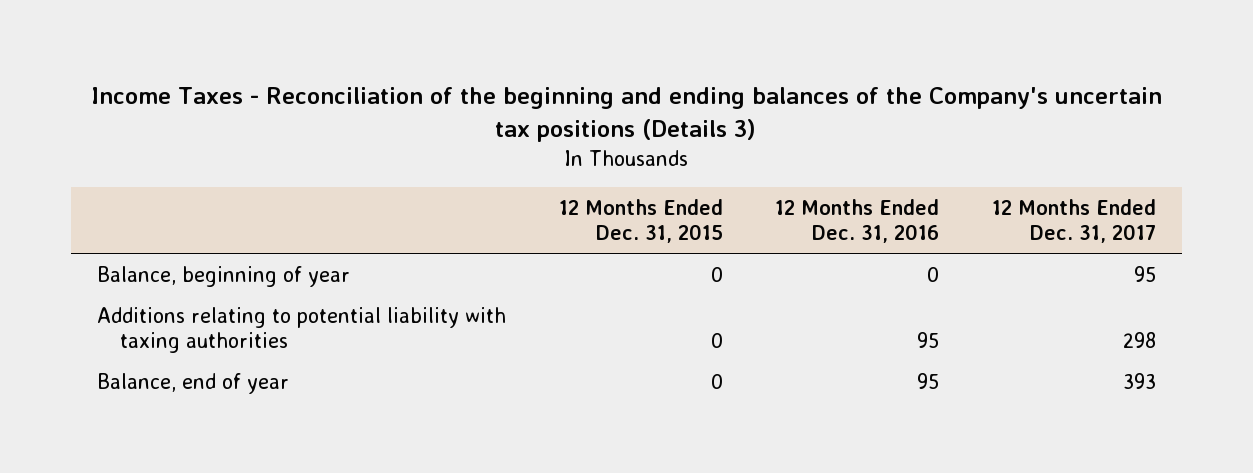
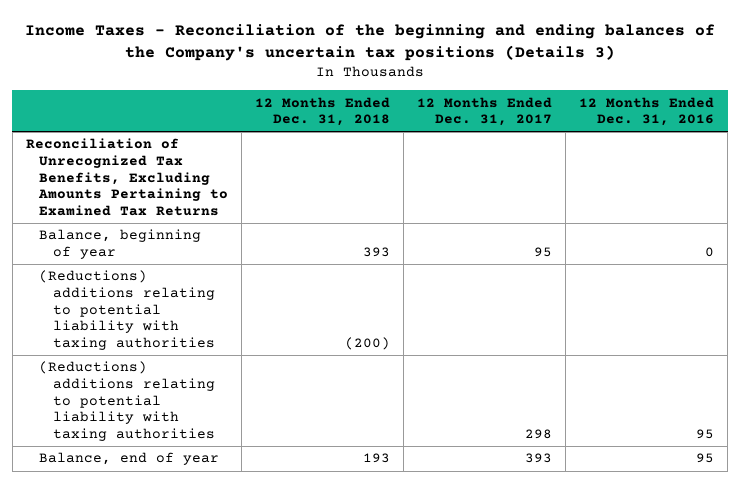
- | 12 Months Ended Dec. 31, 2015 | 12 Months Ended Dec. 31, 2016 | 12 Months Ended Dec. 31, 2017
+ | 12 Months Ended Dec. 31, 2018 | 12 Months Ended Dec. 31, 2017 | 12 Months Ended Dec. 31, 2016
+ Reconciliation of Unrecognized Tax Benefits, Excluding Amounts Pertaining to Examined Tax Returns
- Additions relating to potential liability with taxing authorities | 0 | 95 | 298
+ (Reductions) additions relating to potential liability with taxing authorities | (200) | |
+ (Reductions) additions relating to potential liability with taxing authorities | | 298 | 95

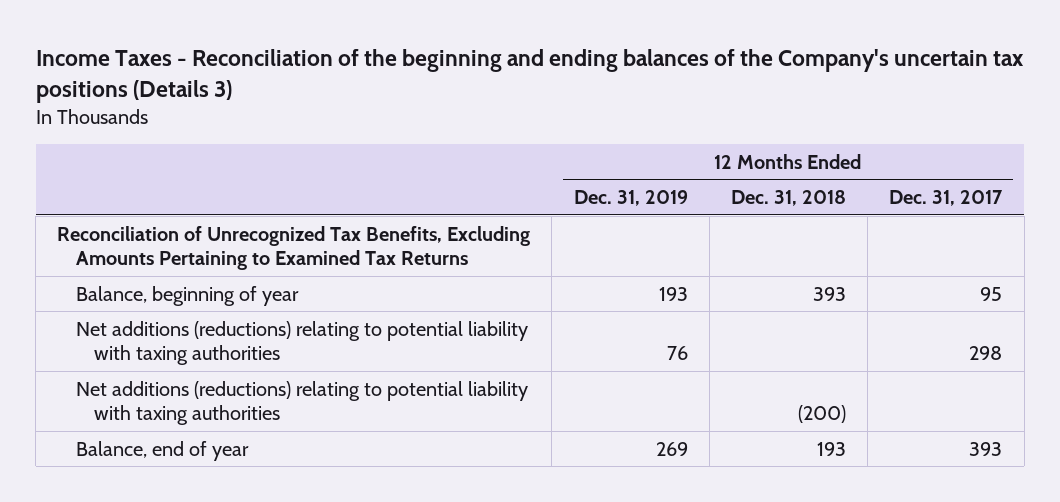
- | 12 Months Ended Dec. 31, 2018 | 12 Months Ended Dec. 31, 2017 | 12 Months Ended Dec. 31, 2016
+ | 12 Months Ended Dec. 31, 2019 | 12 Months Ended Dec. 31, 2018 | 12 Months Ended Dec. 31, 2017
- (Reductions) additions relating to potential liability with taxing authorities | (200) | |
- (Reductions) additions relating to potential liability with taxing authorities | | 298 | 95
+ Net additions (reductions) relating to potential liability with taxing authorities | 76 | | 298
+ Net additions (reductions) relating to potential liability with taxing authorities | | (200) |

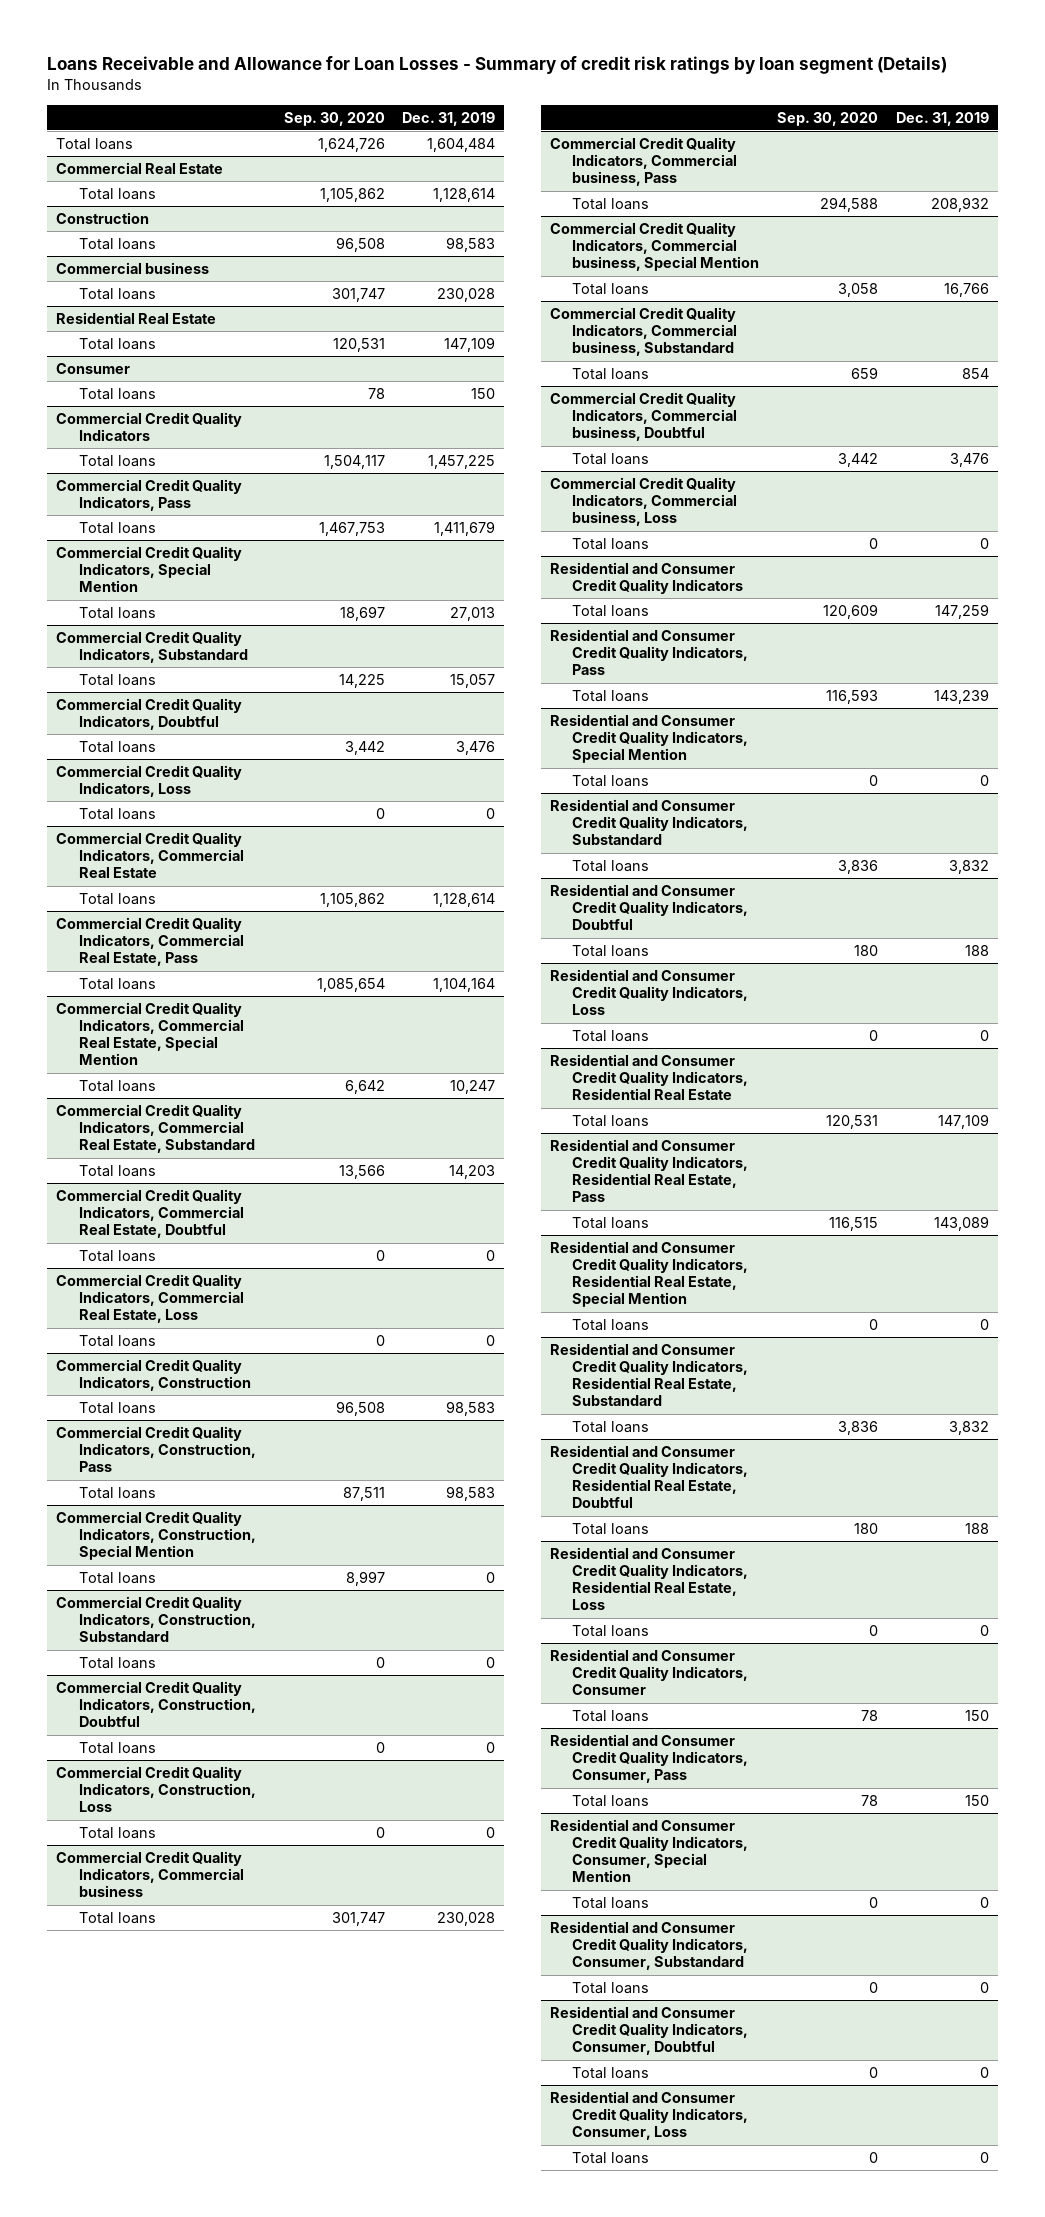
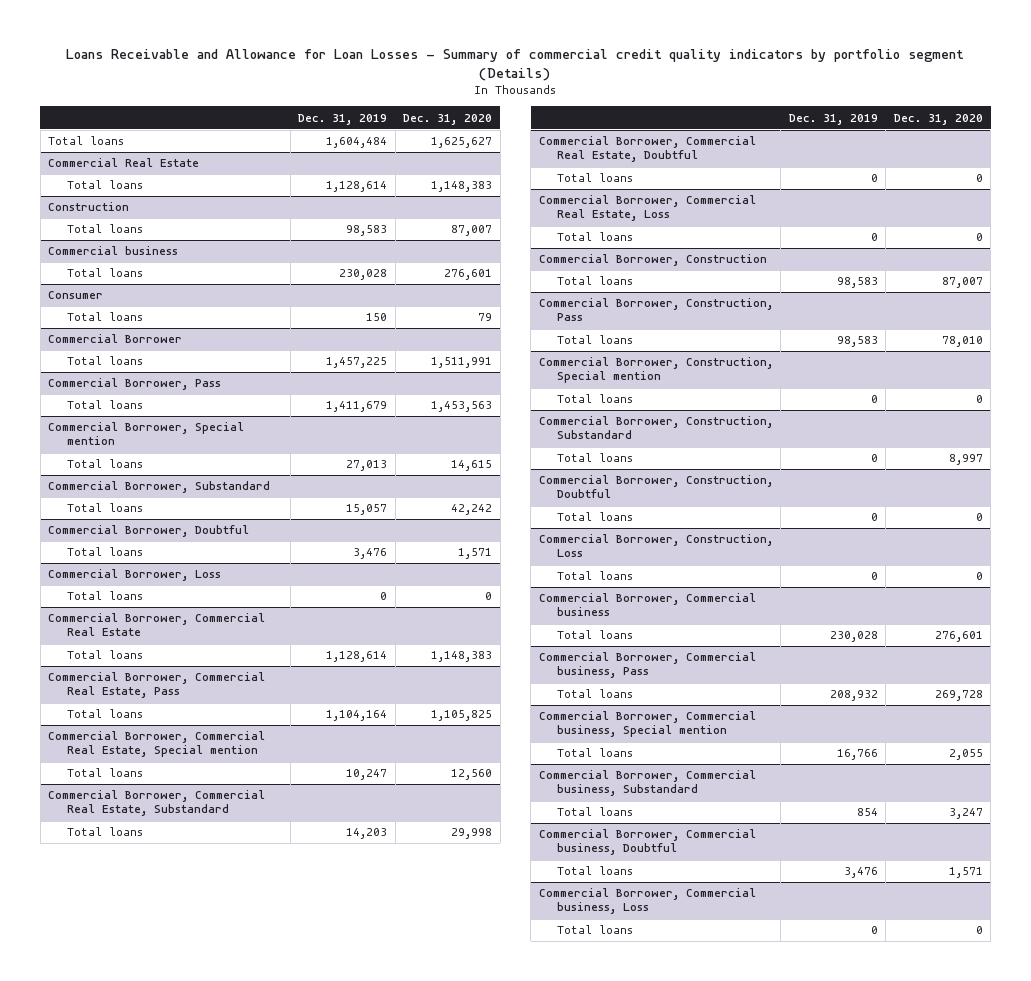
- Loans Receivable and Allowance for Loan Losses - Summary of credit risk ratings by loan segment (Details)
+ Loans Receivable and Allowance for Loan Losses - Summary of commercial credit quality indicators by portfolio segment (Details)
- | Sep. 30, 2020 | Dec. 31, 2019
+ | Dec. 31, 2019 | Dec. 31, 2020
- Residential Real Estate
- Total loans | 120,531 | 147,109
- Commercial Credit Quality Indicators
+ Commercial Borrower
- Commercial Credit Quality Indicators, Pass
+ Commercial Borrower, Pass
- Commercial Credit Quality Indicators, Special Mention
+ Commercial Borrower, Special mention
- Commercial Credit Quality Indicators, Substandard
+ Commercial Borrower, Substandard
- Commercial Credit Quality Indicators, Doubtful
+ Commercial Borrower, Doubtful
- Commercial Credit Quality Indicators, Loss
+ Commercial Borrower, Loss
- Commercial Credit Quality Indicators, Commercial Real Estate
+ Commercial Borrower, Commercial Real Estate
- Commercial Credit Quality Indicators, Commercial Real Estate, Pass
+ Commercial Borrower, Commercial Real Estate, Pass
- Commercial Credit Quality Indicators, Commercial Real Estate, Special Mention
+ Commercial Borrower, Commercial Real Estate, Special mention
- Commercial Credit Quality Indicators, Commercial Real Estate, Substandard
+ Commercial Borrower, Commercial Real Estate, Substandard
- Commercial Credit Quality Indicators, Commercial Real Estate, Doubtful
+ Commercial Borrower, Commercial Real Estate, Doubtful
- Commercial Credit Quality Indicators, Commercial Real Estate, Loss
+ Commercial Borrower, Commercial Real Estate, Loss
- Commercial Credit Quality Indicators, Construction
+ Commercial Borrower, Construction
- Commercial Credit Quality Indicators, Construction, Pass
+ Commercial Borrower, Construction, Pass
- Commercial Credit Quality Indicators, Construction, Special Mention
+ Commercial Borrower, Construction, Special mention
- Commercial Credit Quality Indicators, Construction, Substandard
+ Commercial Borrower, Construction, Substandard
- Commercial Credit Quality Indicators, Construction, Doubtful
+ Commercial Borrower, Construction, Doubtful
- Commercial Credit Quality Indicators, Construction, Loss
+ Commercial Borrower, Construction, Loss
- Commercial Credit Quality Indicators, Commercial business
+ Commercial Borrower, Commercial business
- Commercial Credit Quality Indicators, Commercial business, Pass
+ Commercial Borrower, Commercial business, Pass
- Commercial Credit Quality Indicators, Commercial business, Special Mention
+ Commercial Borrower, Commercial business, Special mention
- Commercial Credit Quality Indicators, Commercial business, Substandard
+ Commercial Borrower, Commercial business, Substandard
- Commercial Credit Quality Indicators, Commercial business, Doubtful
+ Commercial Borrower, Commercial business, Doubtful
- Commercial Credit Quality Indicators, Commercial business, Loss
- Total loans | 0 | 0
- Residential and Consumer Credit Quality Indicators
- Total loans | 120,609 | 147,259
- Residential and Consumer Credit Quality Indicators, Pass
- Total loans | 116,593 | 143,239
- Residential and Consumer Credit Quality Indicators, Special Mention
- Total loans | 0 | 0
- Residential and Consumer Credit Quality Indicators, Substandard
- Total loans | 3,836 | 3,832
- Residential and Consumer Credit Quality Indicators, Doubtful
- Total loans | 180 | 188
- Residential and Consumer Credit Quality Indicators, Loss
- Total loans | 0 | 0
- Residential and Consumer Credit Quality Indicators, Residential Real Estate
- Total loans | 120,531 | 147,109
- Residential and Consumer Credit Quality Indicators, Residential Real Estate, Pass
- Total loans | 116,515 | 143,089
- Residential and Consumer Credit Quality Indicators, Residential Real Estate, Special Mention
- Total loans | 0 | 0
- Residential and Consumer Credit Quality Indicators, Residential Real Estate, Substandard
- Total loans | 3,836 | 3,832
- Residential and Consumer Credit Quality Indicators, Residential Real Estate, Doubtful
- Total loans | 180 | 188
- Residential and Consumer Credit Quality Indicators, Residential Real Estate, Loss
- Total loans | 0 | 0
- Residential and Consumer Credit Quality Indicators, Consumer
- Total loans | 78 | 150
- Residential and Consumer Credit Quality Indicators, Consumer, Pass
- Total loans | 78 | 150
- Residential and Consumer Credit Quality Indicators, Consumer, Special Mention
- Total loans | 0 | 0
- Residential and Consumer Credit Quality Indicators, Consumer, Substandard
- Total loans | 0 | 0
- Residential and Consumer Credit Quality Indicators, Consumer, Doubtful
- Total loans | 0 | 0
- Residential and Consumer Credit Quality Indicators, Consumer, Loss
+ Commercial Borrower, Commercial business, Loss

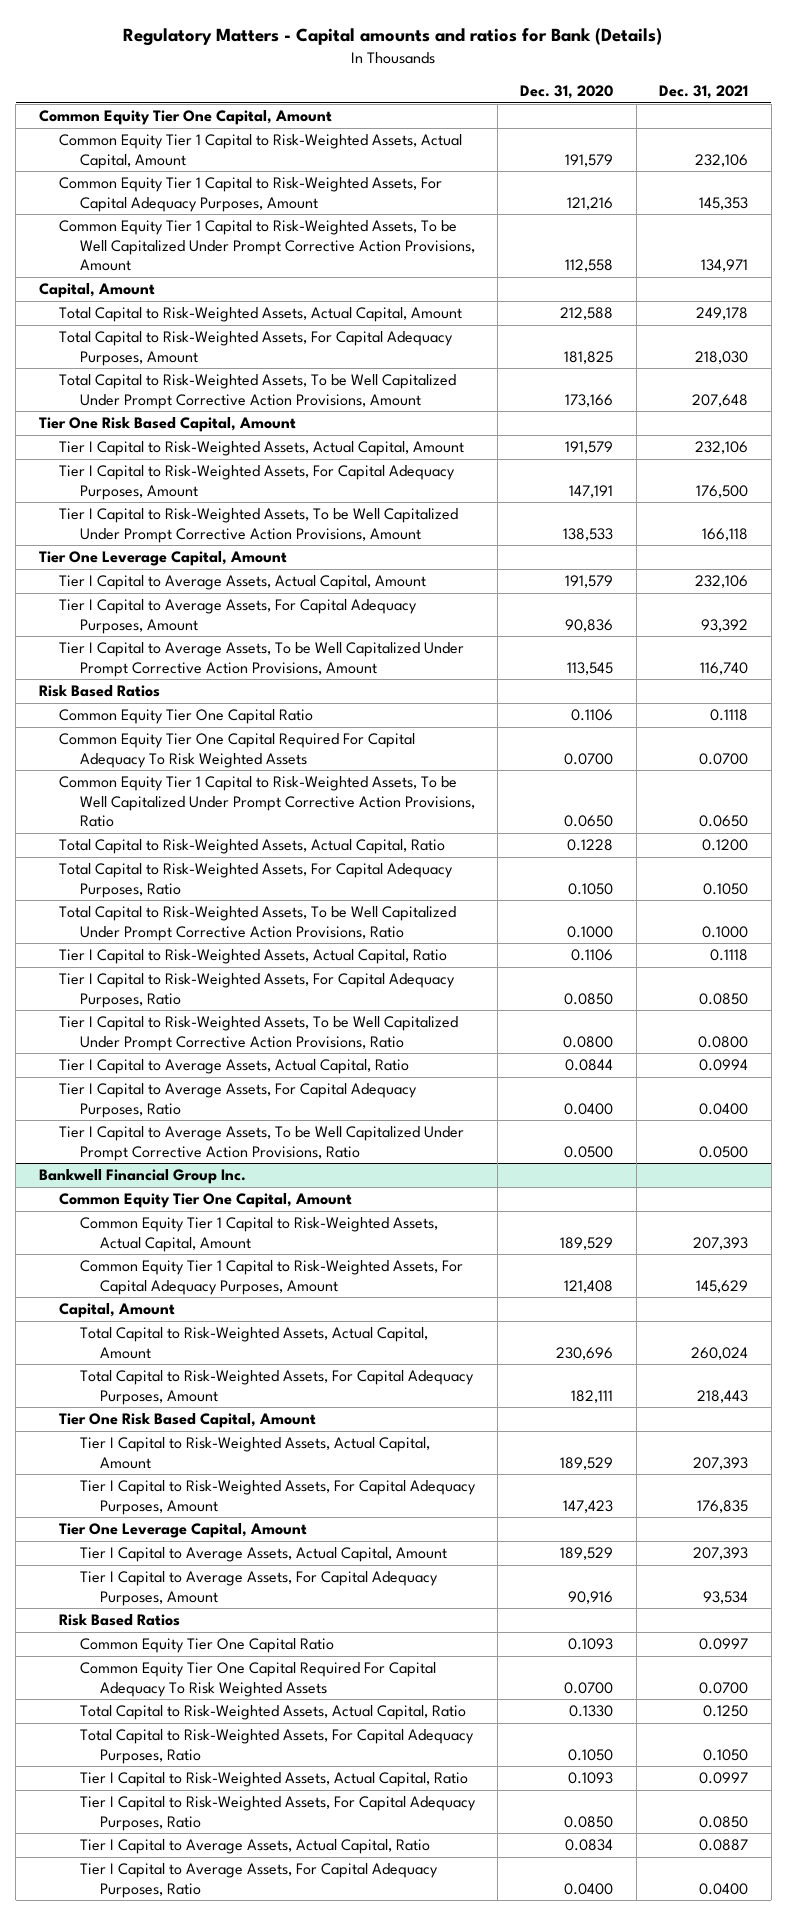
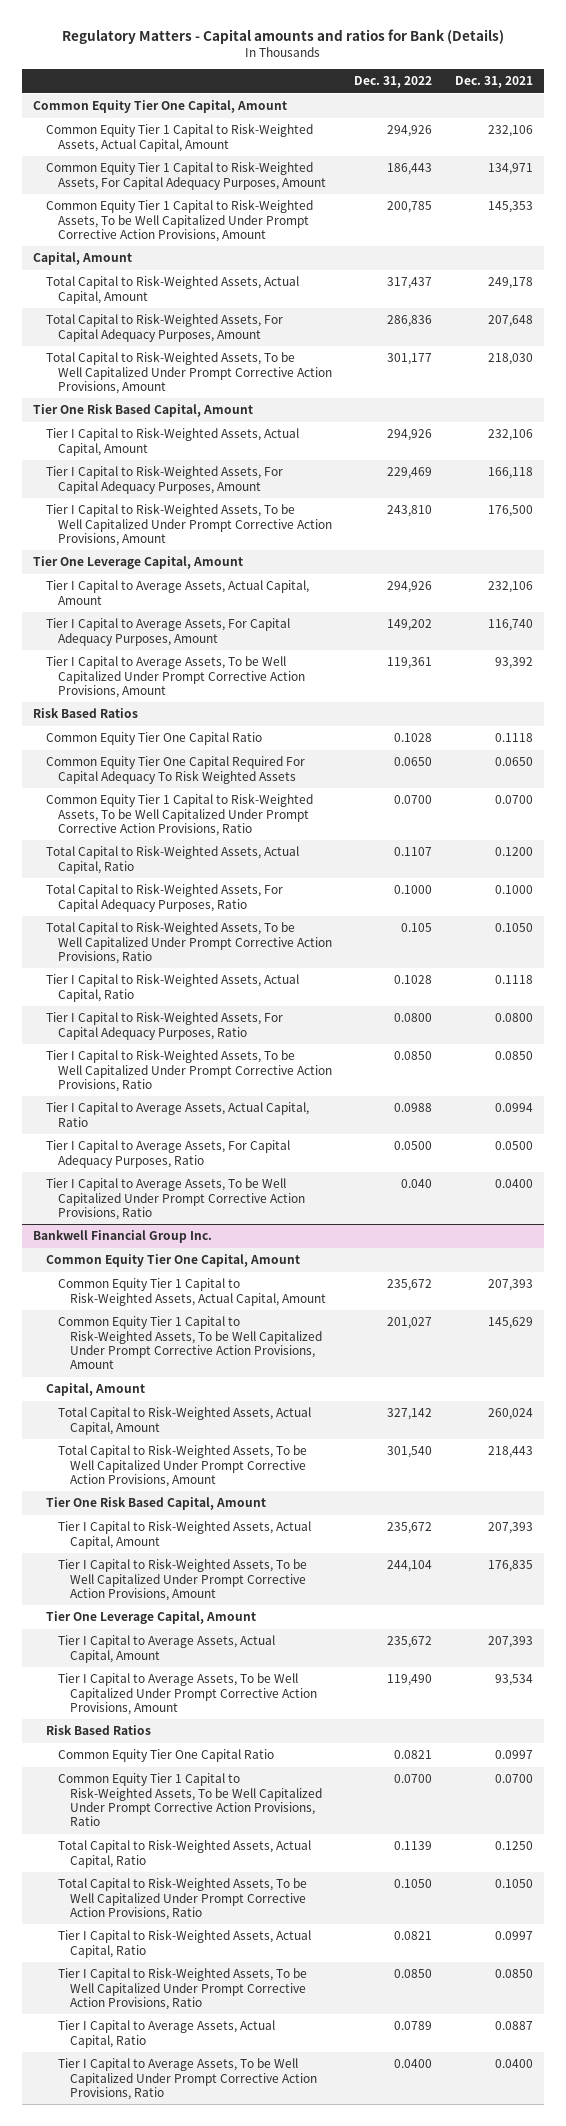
- | Dec. 31, 2020 | Dec. 31, 2021
+ | Dec. 31, 2022 | Dec. 31, 2021
- Common Equity Tier 1 Capital to Risk-Weighted Assets, For Capital Adequacy Purposes, Amount | 121,216 | 145,353
- Common Equity Tier 1 Capital to Risk-Weighted Assets, To be Well Capitalized Under Prompt Corrective Action Provisions, Amount | 112,558 | 134,971
+ Common Equity Tier 1 Capital to Risk-Weighted Assets, For Capital Adequacy Purposes, Amount | 186,443 | 134,971
+ Common Equity Tier 1 Capital to Risk-Weighted Assets, To be Well Capitalized Under Prompt Corrective Action Provisions, Amount | 200,785 | 145,353
- Total Capital to Risk-Weighted Assets, For Capital Adequacy Purposes, Amount | 181,825 | 218,030
- Total Capital to Risk-Weighted Assets, To be Well Capitalized Under Prompt Corrective Action Provisions, Amount | 173,166 | 207,648
+ Total Capital to Risk-Weighted Assets, For Capital Adequacy Purposes, Amount | 286,836 | 207,648
+ Total Capital to Risk-Weighted Assets, To be Well Capitalized Under Prompt Corrective Action Provisions, Amount | 301,177 | 218,030
- Tier I Capital to Risk-Weighted Assets, For Capital Adequacy Purposes, Amount | 147,191 | 176,500
- Tier I Capital to Risk-Weighted Assets, To be Well Capitalized Under Prompt Corrective Action Provisions, Amount | 138,533 | 166,118
+ Tier I Capital to Risk-Weighted Assets, For Capital Adequacy Purposes, Amount | 229,469 | 166,118
+ Tier I Capital to Risk-Weighted Assets, To be Well Capitalized Under Prompt Corrective Action Provisions, Amount | 243,810 | 176,500
- Tier I Capital to Average Assets, For Capital Adequacy Purposes, Amount | 90,836 | 93,392
- Tier I Capital to Average Assets, To be Well Capitalized Under Prompt Corrective Action Provisions, Amount | 113,545 | 116,740
+ Tier I Capital to Average Assets, For Capital Adequacy Purposes, Amount | 149,202 | 116,740
+ Tier I Capital to Average Assets, To be Well Capitalized Under Prompt Corrective Action Provisions, Amount | 119,361 | 93,392
- Common Equity Tier One Capital Required For Capital Adequacy To Risk Weighted Assets | 0.0700 | 0.0700
- Common Equity Tier 1 Capital to Risk-Weighted Assets, To be Well Capitalized Under Prompt Corrective Action Provisions, Ratio | 0.0650 | 0.0650
+ Common Equity Tier One Capital Required For Capital Adequacy To Risk Weighted Assets | 0.0650 | 0.0650
+ Common Equity Tier 1 Capital to Risk-Weighted Assets, To be Well Capitalized Under Prompt Corrective Action Provisions, Ratio | 0.0700 | 0.0700
- Total Capital to Risk-Weighted Assets, For Capital Adequacy Purposes, Ratio | 0.1050 | 0.1050
- Total Capital to Risk-Weighted Assets, To be Well Capitalized Under Prompt Corrective Action Provisions, Ratio | 0.1000 | 0.1000
+ Total Capital to Risk-Weighted Assets, For Capital Adequacy Purposes, Ratio | 0.1000 | 0.1000
+ Total Capital to Risk-Weighted Assets, To be Well Capitalized Under Prompt Corrective Action Provisions, Ratio | 0.105 | 0.1050
- Tier I Capital to Risk-Weighted Assets, For Capital Adequacy Purposes, Ratio | 0.0850 | 0.0850
- Tier I Capital to Risk-Weighted Assets, To be Well Capitalized Under Prompt Corrective Action Provisions, Ratio | 0.0800 | 0.0800
+ Tier I Capital to Risk-Weighted Assets, For Capital Adequacy Purposes, Ratio | 0.0800 | 0.0800
+ Tier I Capital to Risk-Weighted Assets, To be Well Capitalized Under Prompt Corrective Action Provisions, Ratio | 0.0850 | 0.0850
- Tier I Capital to Average Assets, For Capital Adequacy Purposes, Ratio | 0.0400 | 0.0400
- Tier I Capital to Average Assets, To be Well Capitalized Under Prompt Corrective Action Provisions, Ratio | 0.0500 | 0.0500
+ Tier I Capital to Average Assets, For Capital Adequacy Purposes, Ratio | 0.0500 | 0.0500
+ Tier I Capital to Average Assets, To be Well Capitalized Under Prompt Corrective Action Provisions, Ratio | 0.040 | 0.0400
@ Bankwell Financial Group Inc.
- Common Equity Tier 1 Capital to Risk-Weighted Assets, For Capital Adequacy Purposes, Amount | 121,408 | 145,629
+ Common Equity Tier 1 Capital to Risk-Weighted Assets, To be Well Capitalized Under Prompt Corrective Action Provisions, Amount | 201,027 | 145,629
- Total Capital to Risk-Weighted Assets, For Capital Adequacy Purposes, Amount | 182,111 | 218,443
+ Total Capital to Risk-Weighted Assets, To be Well Capitalized Under Prompt Corrective Action Provisions, Amount | 301,540 | 218,443
- Tier I Capital to Risk-Weighted Assets, For Capital Adequacy Purposes, Amount | 147,423 | 176,835
+ Tier I Capital to Risk-Weighted Assets, To be Well Capitalized Under Prompt Corrective Action Provisions, Amount | 244,104 | 176,835
- Tier I Capital to Average Assets, For Capital Adequacy Purposes, Amount | 90,916 | 93,534
+ Tier I Capital to Average Assets, To be Well Capitalized Under Prompt Corrective Action Provisions, Amount | 119,490 | 93,534
- Common Equity Tier One Capital Required For Capital Adequacy To Risk Weighted Assets | 0.0700 | 0.0700
+ Common Equity Tier 1 Capital to Risk-Weighted Assets, To be Well Capitalized Under Prompt Corrective Action Provisions, Ratio | 0.0700 | 0.0700
- Total Capital to Risk-Weighted Assets, For Capital Adequacy Purposes, Ratio | 0.1050 | 0.1050
+ Total Capital to Risk-Weighted Assets, To be Well Capitalized Under Prompt Corrective Action Provisions, Ratio | 0.1050 | 0.1050
- Tier I Capital to Risk-Weighted Assets, For Capital Adequacy Purposes, Ratio | 0.0850 | 0.0850
+ Tier I Capital to Risk-Weighted Assets, To be Well Capitalized Under Prompt Corrective Action Provisions, Ratio | 0.0850 | 0.0850
- Tier I Capital to Average Assets, For Capital Adequacy Purposes, Ratio | 0.0400 | 0.0400
+ Tier I Capital to Average Assets, To be Well Capitalized Under Prompt Corrective Action Provisions, Ratio | 0.0400 | 0.0400

